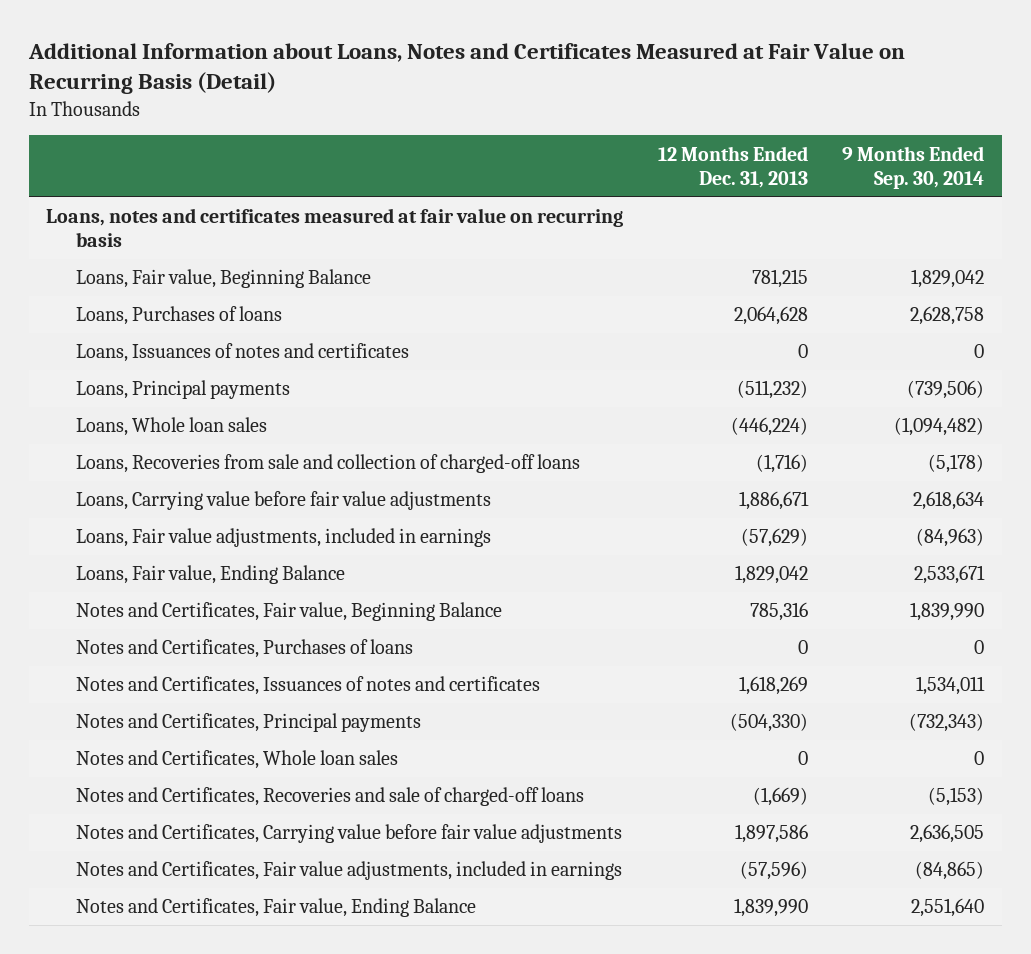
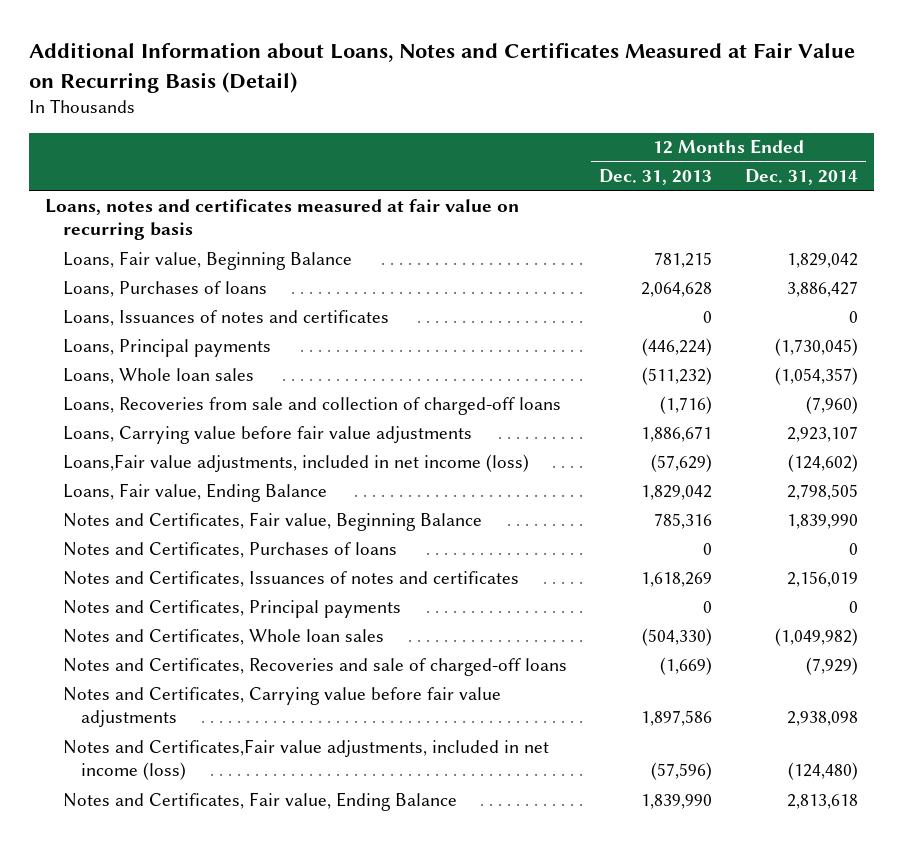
- | 12 Months Ended Dec. 31, 2013 | 9 Months Ended Sep. 30, 2014
+ | 12 Months Ended Dec. 31, 2013 | 12 Months Ended Dec. 31, 2014
- Loans, Principal payments | (511,232) | (739,506)
- Loans, Whole loan sales | (446,224) | (1,094,482)
+ Loans, Principal payments | (446,224) | (1,730,045)
+ Loans, Whole loan sales | (511,232) | (1,054,357)
- Loans, Fair value adjustments, included in earnings | (57,629) | (84,963)
+ Loans,Fair value adjustments, included in net income (loss) | (57,629) | (124,602)
- Notes and Certificates, Principal payments | (504,330) | (732,343)
- Notes and Certificates, Whole loan sales | 0 | 0
+ Notes and Certificates, Principal payments | 0 | 0
+ Notes and Certificates, Whole loan sales | (504,330) | (1,049,982)
- Notes and Certificates, Fair value adjustments, included in earnings | (57,596) | (84,865)
+ Notes and Certificates,Fair value adjustments, included in net income (loss) | (57,596) | (124,480)

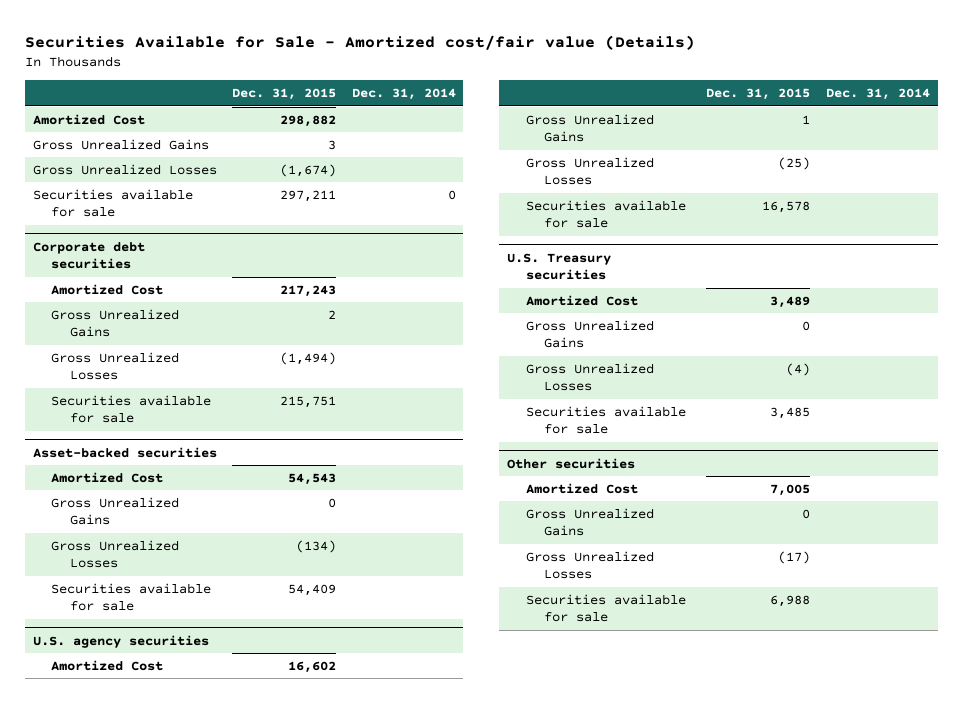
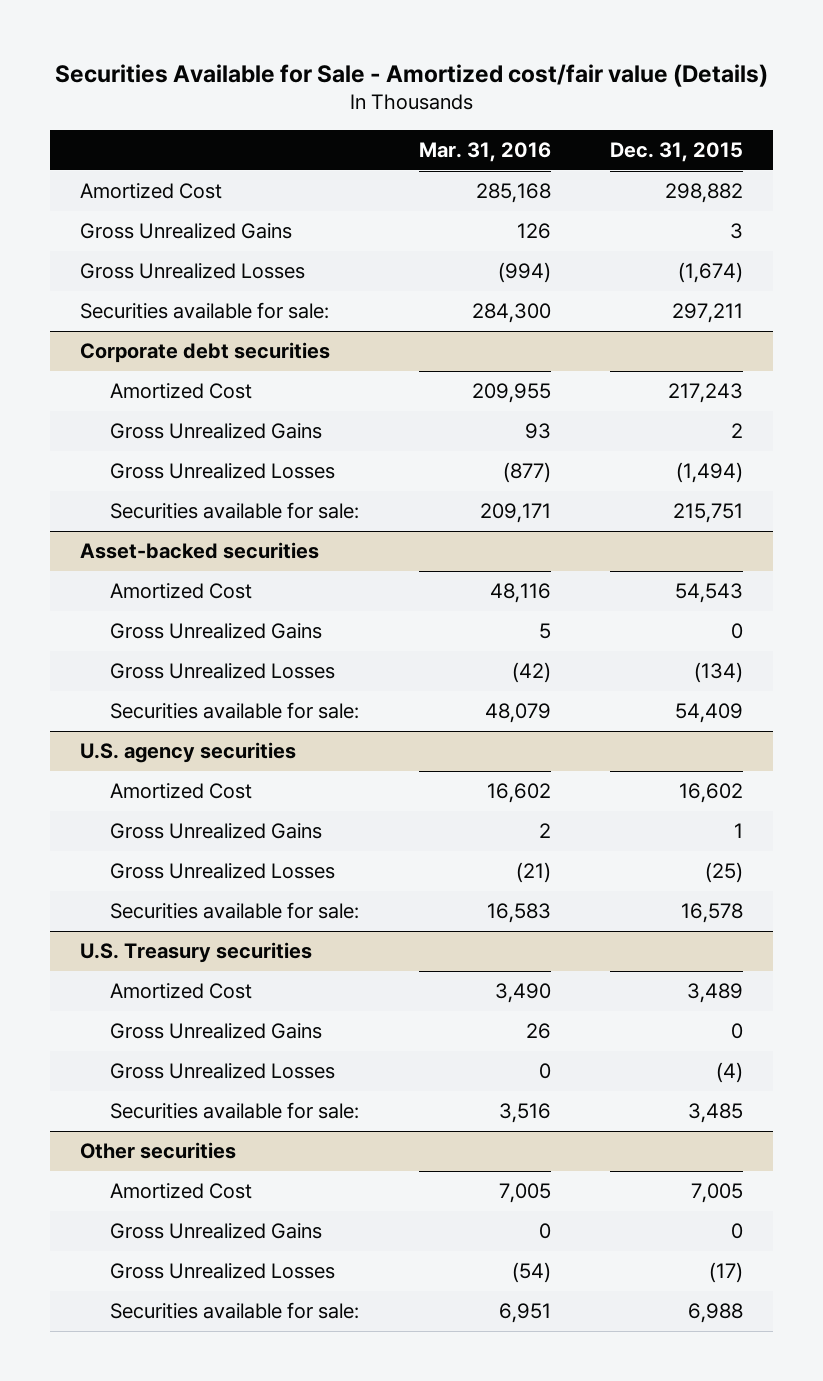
- | Dec. 31, 2015 | Dec. 31, 2014
+ | Mar. 31, 2016 | Dec. 31, 2015
- Securities available for sale | 297,211 | 0
+ Securities available for sale: | 284,300 | 297,211
@ Corporate debt securities
- Securities available for sale | 215,751 |
+ Securities available for sale: | 209,171 | 215,751
@ Asset-backed securities
- Securities available for sale | 54,409 |
+ Securities available for sale: | 48,079 | 54,409
@ U.S. agency securities
- Securities available for sale | 16,578 |
+ Securities available for sale: | 16,583 | 16,578
@ U.S. Treasury securities
- Securities available for sale | 3,485 |
+ Securities available for sale: | 3,516 | 3,485
@ Other securities
- Securities available for sale | 6,988 |
+ Securities available for sale: | 6,951 | 6,988

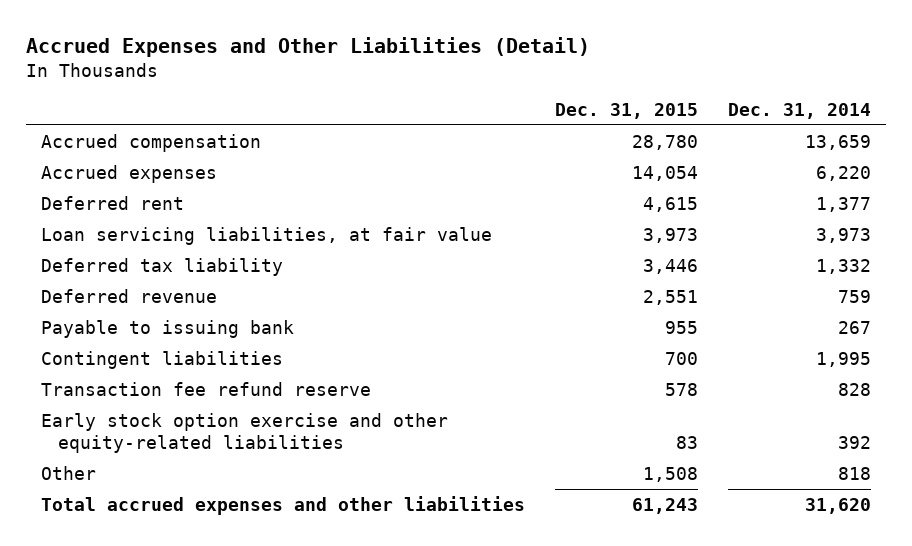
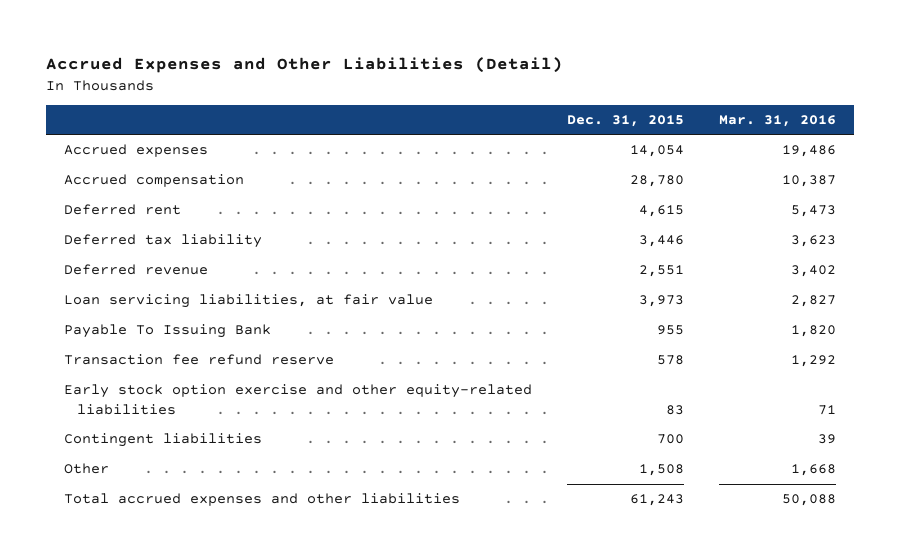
- | Dec. 31, 2015 | Dec. 31, 2014
+ | Dec. 31, 2015 | Mar. 31, 2016
moved down: Accrued compensation | 28,780 | 10,387
- Payable to issuing bank | 955 | 267
moved down: Loan servicing liabilities, at fair value | 3,973 | 2,827
+ Payable To Issuing Bank | 955 | 1,820
moved down: Contingent liabilities | 700 | 39

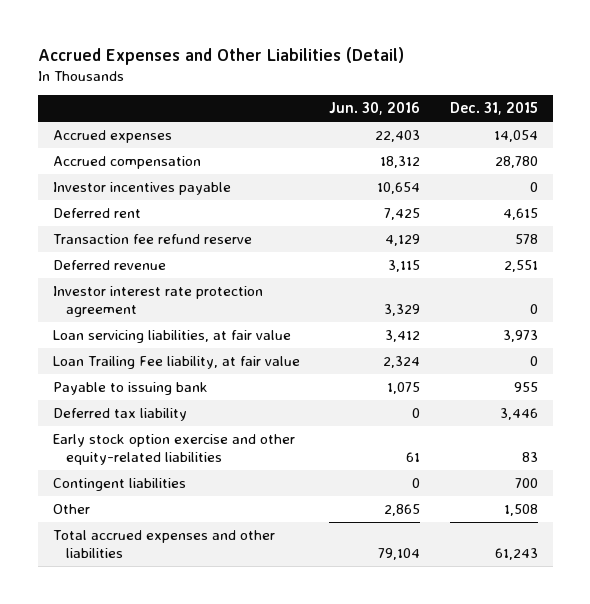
- | Dec. 31, 2015 | Mar. 31, 2016
+ | Jun. 30, 2016 | Dec. 31, 2015
+ Investor incentives payable | 10,654 | 0
moved up: Transaction fee refund reserve | 4,129 | 578
+ Investor interest rate protection agreement | 3,329 | 0
- Payable To Issuing Bank | 955 | 1,820
+ Loan Trailing Fee liability, at fair value | 2,324 | 0
+ Payable to issuing bank | 1,075 | 955
moved down: Deferred tax liability | 0 | 3,446

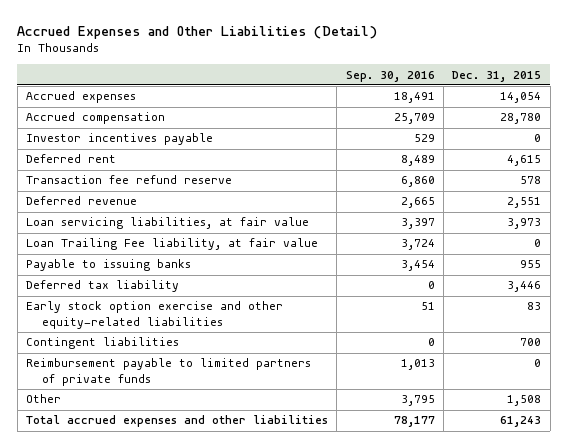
- | Jun. 30, 2016 | Dec. 31, 2015
+ | Sep. 30, 2016 | Dec. 31, 2015
- Investor interest rate protection agreement | 3,329 | 0
- Payable to issuing bank | 1,075 | 955
+ Payable to issuing banks | 3,454 | 955
+ Reimbursement payable to limited partners of private funds | 1,013 | 0

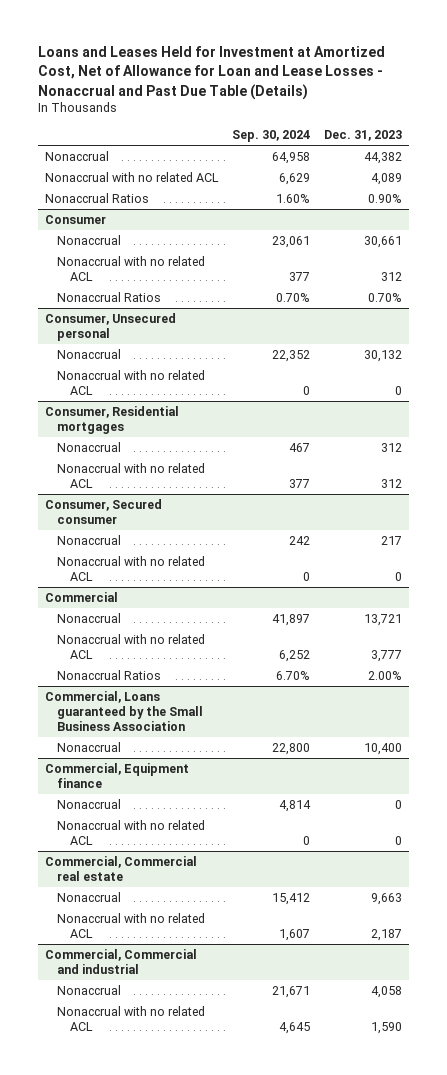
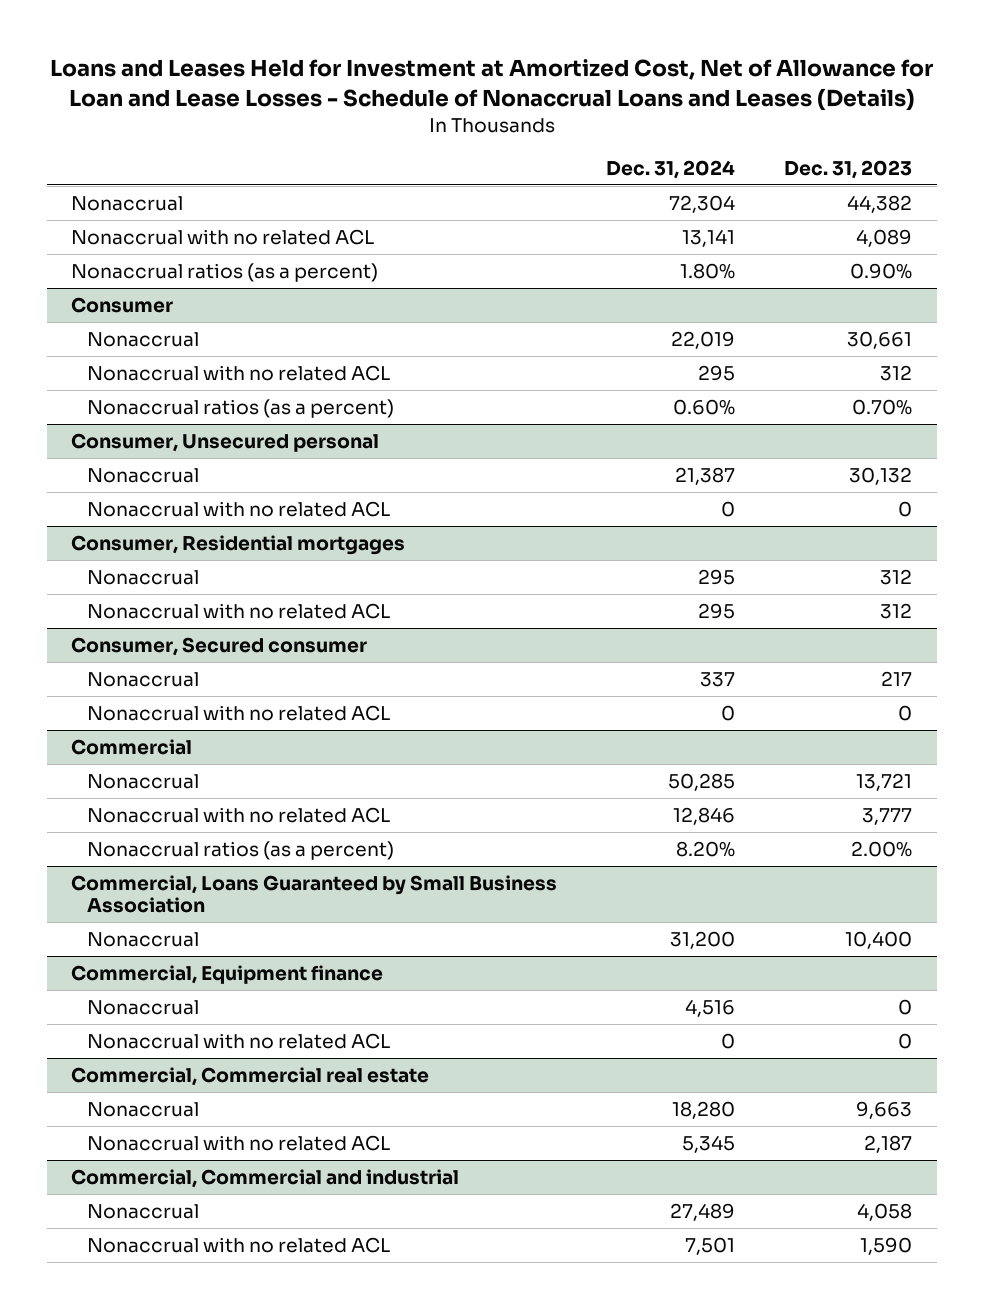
- Loans and Leases Held for Investment at Amortized Cost, Net of Allowance for Loan and Lease Losses - Nonaccrual and Past Due Table (Details)
+ Loans and Leases Held for Investment at Amortized Cost, Net of Allowance for Loan and Lease Losses - Schedule of Nonaccrual Loans and Leases (Details)
- | Sep. 30, 2024 | Dec. 31, 2023
+ | Dec. 31, 2024 | Dec. 31, 2023
- Nonaccrual Ratios | 1.60% | 0.90%
+ Nonaccrual ratios (as a percent) | 1.80% | 0.90%
@ Consumer
- Nonaccrual Ratios | 0.70% | 0.70%
+ Nonaccrual ratios (as a percent) | 0.60% | 0.70%
@ Commercial
- Nonaccrual Ratios | 6.70% | 2.00%
- Commercial, Loans guaranteed by the Small Business Association
@ Commercial
+ Nonaccrual ratios (as a percent) | 8.20% | 2.00%
+ Commercial, Loans Guaranteed by Small Business Association

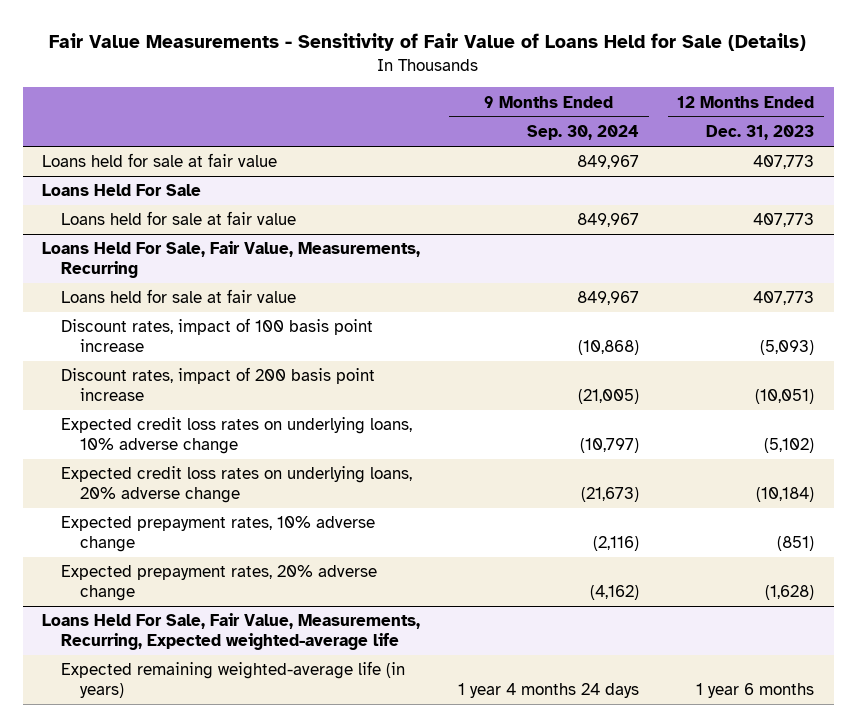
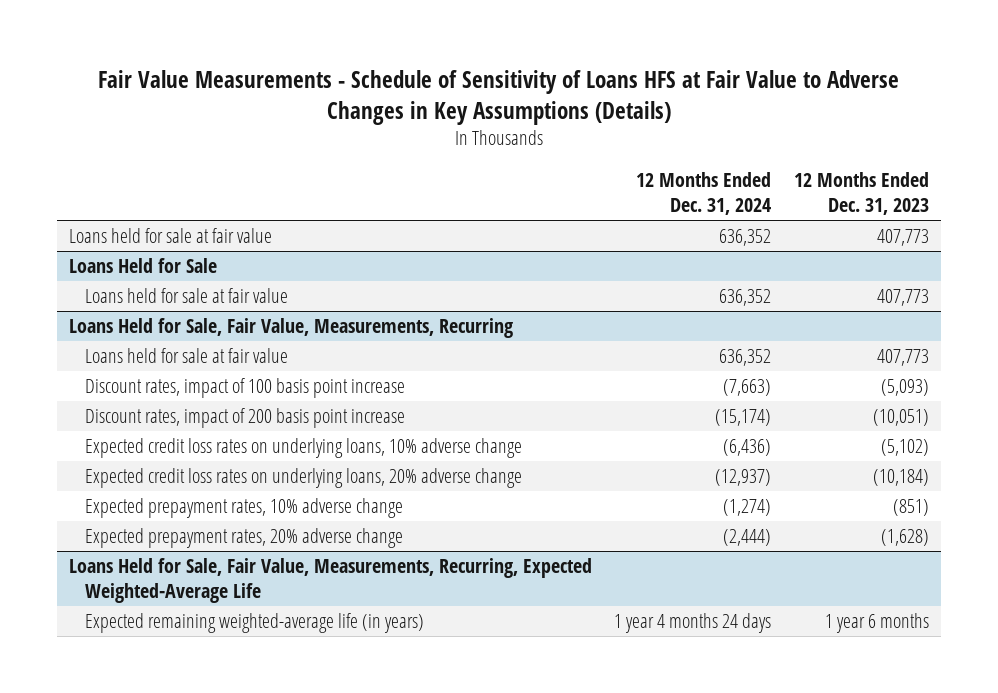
- Fair Value Measurements - Sensitivity of Fair Value of Loans Held for Sale (Details)
+ Fair Value Measurements - Schedule of Sensitivity of Loans HFS at Fair Value to Adverse Changes in Key Assumptions (Details)
- | 9 Months Ended Sep. 30, 2024 | 12 Months Ended Dec. 31, 2023
+ | 12 Months Ended Dec. 31, 2024 | 12 Months Ended Dec. 31, 2023
- Loans Held For Sale
+ Loans Held for Sale
- Loans Held For Sale, Fair Value, Measurements, Recurring
+ Loans Held for Sale, Fair Value, Measurements, Recurring
- Loans Held For Sale, Fair Value, Measurements, Recurring, Expected weighted-average life
+ Loans Held for Sale, Fair Value, Measurements, Recurring, Expected Weighted-Average Life

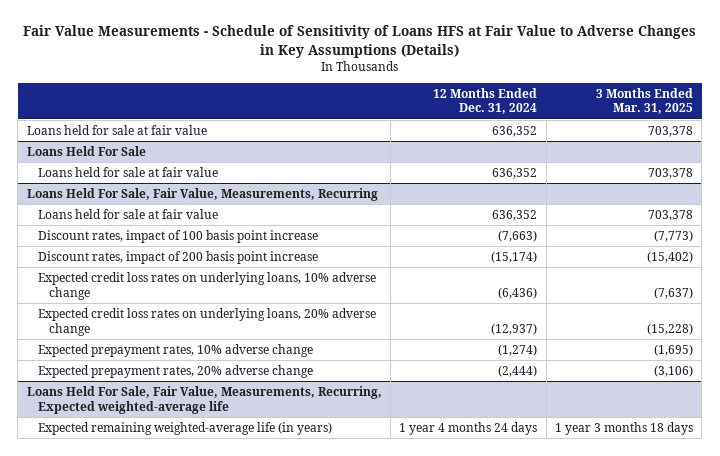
- | 12 Months Ended Dec. 31, 2024 | 12 Months Ended Dec. 31, 2023
+ | 12 Months Ended Dec. 31, 2024 | 3 Months Ended Mar. 31, 2025
- Loans Held for Sale
+ Loans Held For Sale
- Loans Held for Sale, Fair Value, Measurements, Recurring
+ Loans Held For Sale, Fair Value, Measurements, Recurring
- Loans Held for Sale, Fair Value, Measurements, Recurring, Expected Weighted-Average Life
+ Loans Held For Sale, Fair Value, Measurements, Recurring, Expected weighted-average life

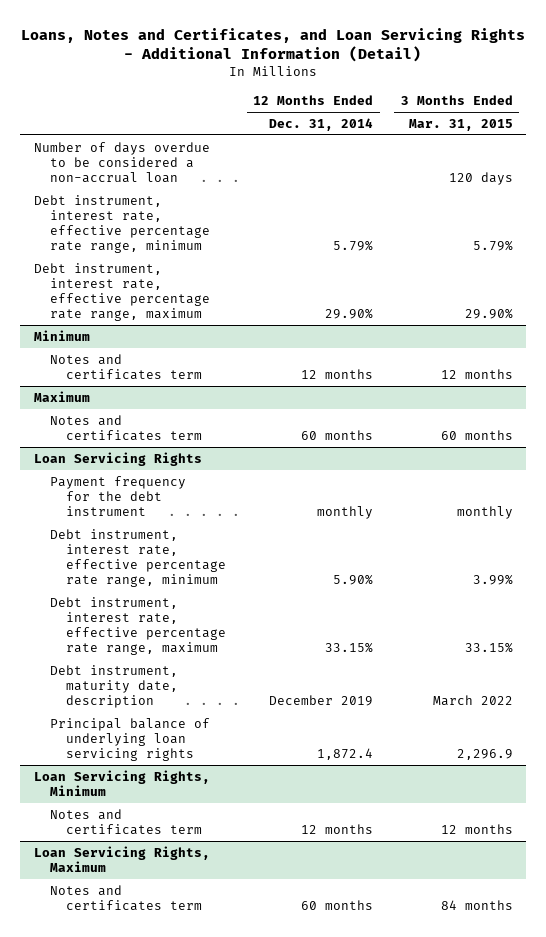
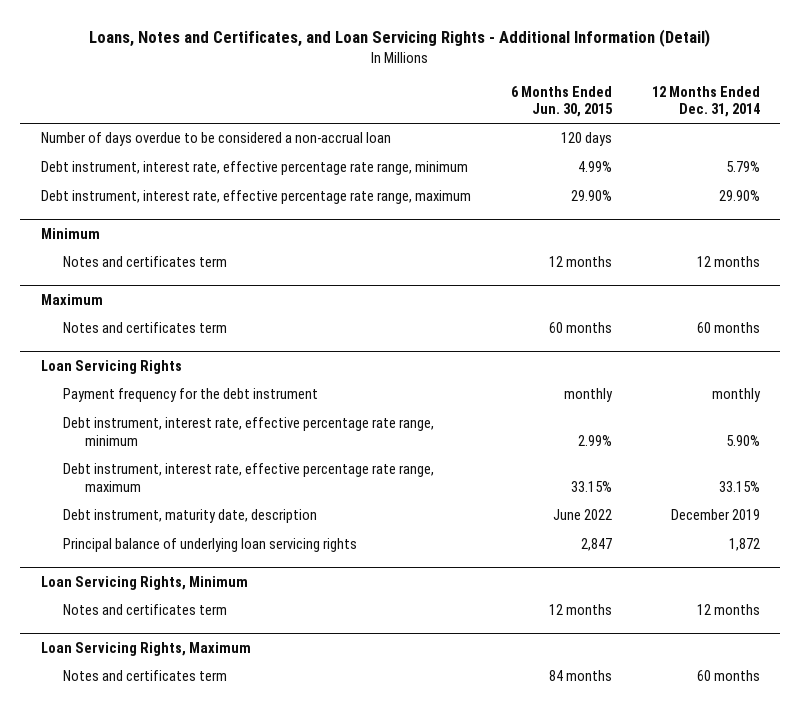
- | 12 Months Ended Dec. 31, 2014 | 3 Months Ended Mar. 31, 2015
+ | 6 Months Ended Jun. 30, 2015 | 12 Months Ended Dec. 31, 2014
@ Loan Servicing Rights
- Principal balance of underlying loan servicing rights | 1,872.4 | 2,296.9
+ Principal balance of underlying loan servicing rights | 2,847 | 1,872

